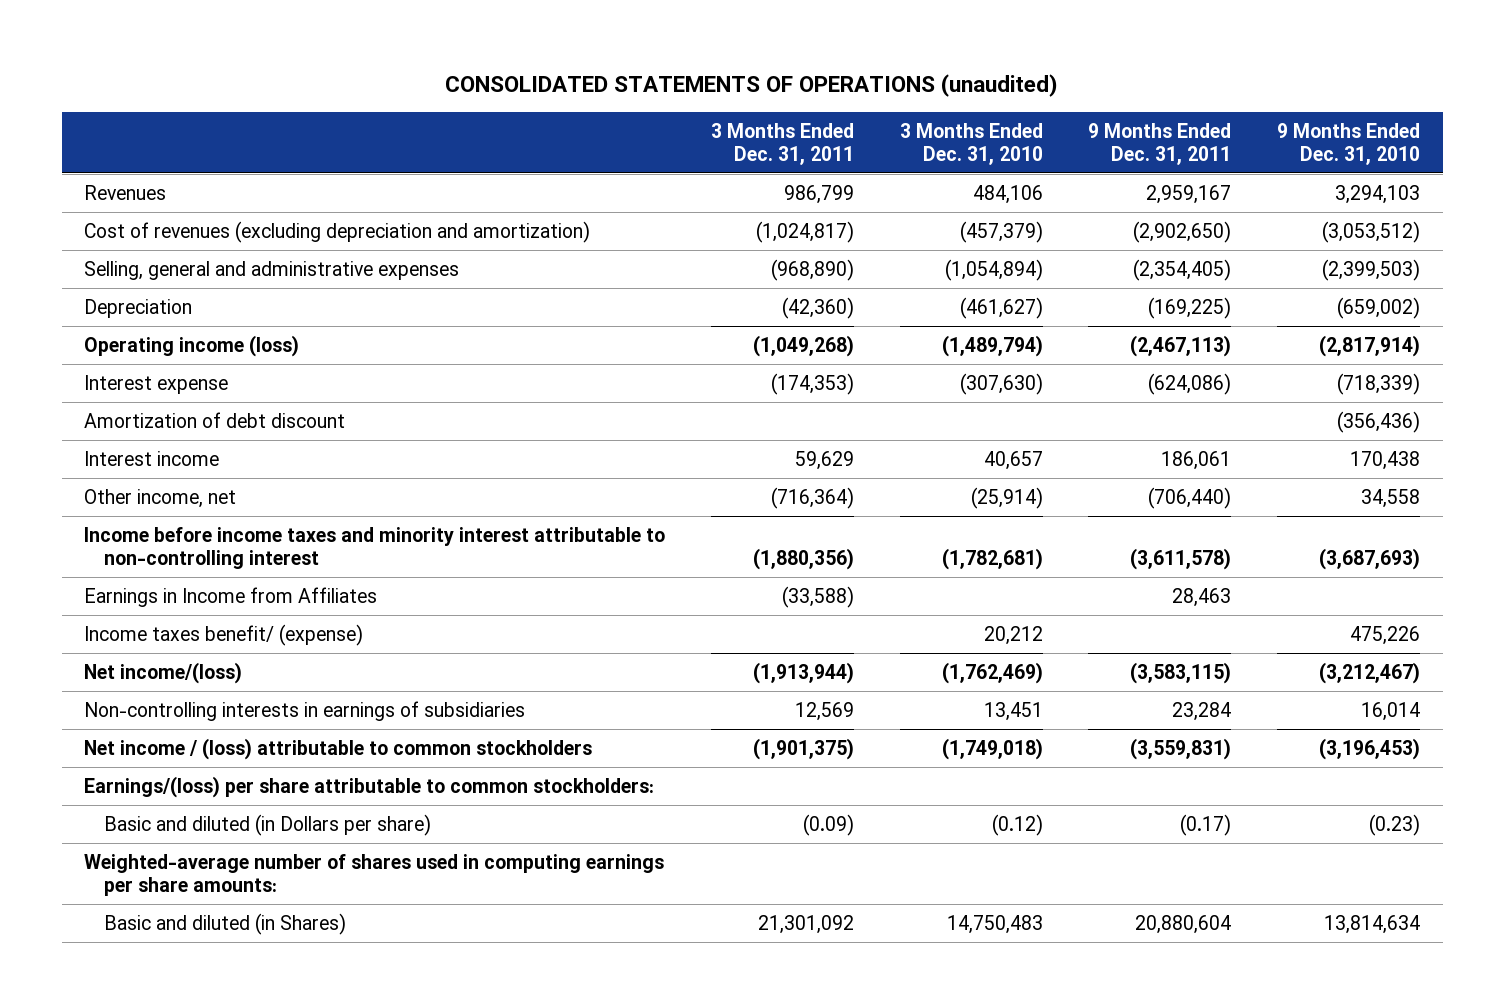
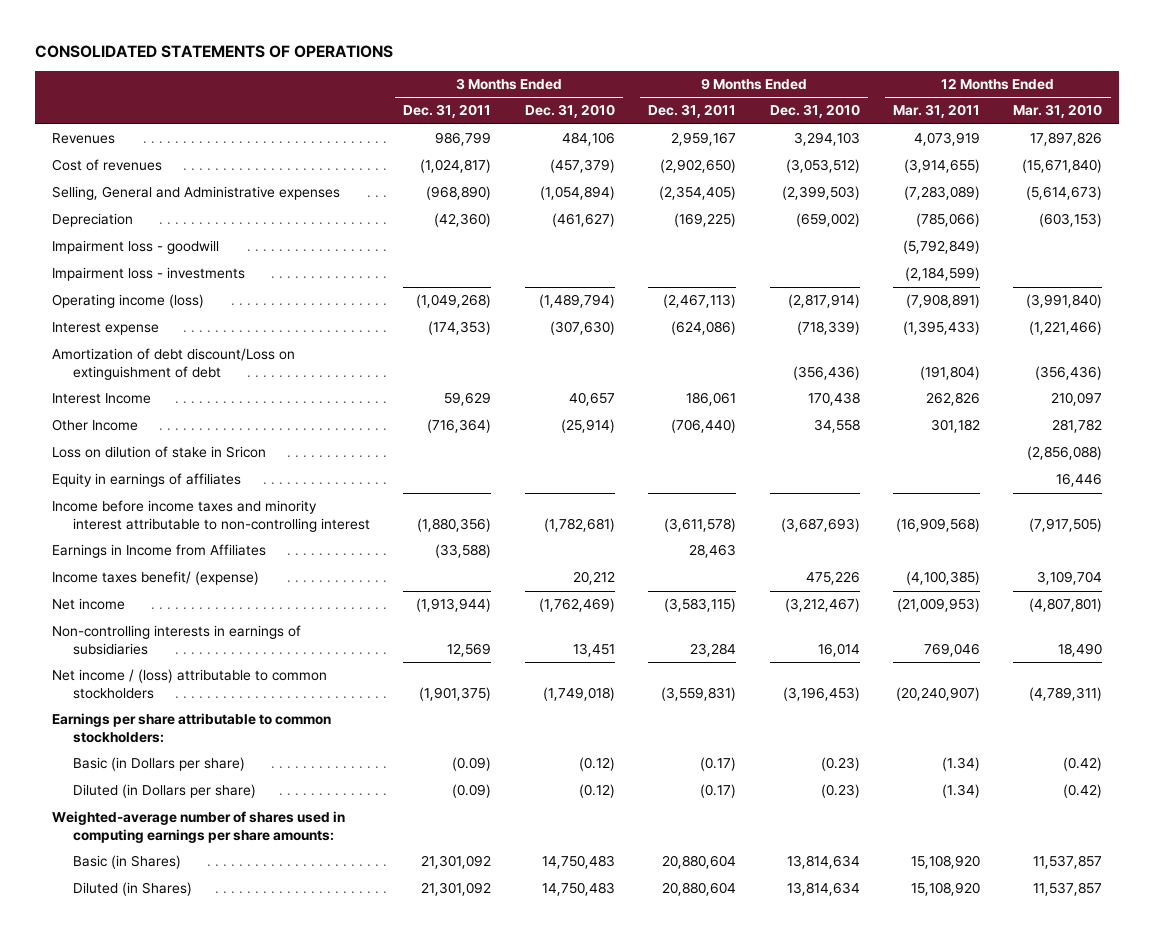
- CONSOLIDATED STATEMENTS OF OPERATIONS (unaudited)
+ CONSOLIDATED STATEMENTS OF OPERATIONS
- | 3 Months Ended Dec. 31, 2011 | 3 Months Ended Dec. 31, 2010 | 9 Months Ended Dec. 31, 2011 | 9 Months Ended Dec. 31, 2010
+ | 3 Months Ended Dec. 31, 2011 | 3 Months Ended Dec. 31, 2010 | 9 Months Ended Dec. 31, 2011 | 9 Months Ended Dec. 31, 2010 | 12 Months Ended Mar. 31, 2011 | 12 Months Ended Mar. 31, 2010
- Cost of revenues (excluding depreciation and amortization) | (1,024,817) | (457,379) | (2,902,650) | (3,053,512)
- Selling, general and administrative expenses | (968,890) | (1,054,894) | (2,354,405) | (2,399,503)
+ Cost of revenues | (1,024,817) | (457,379) | (2,902,650) | (3,053,512) | (3,914,655) | (15,671,840)
+ Selling, General and Administrative expenses | (968,890) | (1,054,894) | (2,354,405) | (2,399,503) | (7,283,089) | (5,614,673)
+ Impairment loss - goodwill | | | | | (5,792,849) |
+ Impairment loss - investments | | | | | (2,184,599) |
- Amortization of debt discount | | | | (356,436)
- Interest income | 59,629 | 40,657 | 186,061 | 170,438
- Other income, net | (716,364) | (25,914) | (706,440) | 34,558
+ Amortization of debt discount/Loss on extinguishment of debt | | | | (356,436) | (191,804) | (356,436)
+ Interest Income | 59,629 | 40,657 | 186,061 | 170,438 | 262,826 | 210,097
+ Other Income | (716,364) | (25,914) | (706,440) | 34,558 | 301,182 | 281,782
+ Loss on dilution of stake in Sricon | | | | | | (2,856,088)
+ Equity in earnings of affiliates | | | | | | 16,446
- Net income/(loss) | (1,913,944) | (1,762,469) | (3,583,115) | (3,212,467)
+ Net income | (1,913,944) | (1,762,469) | (3,583,115) | (3,212,467) | (21,009,953) | (4,807,801)
- Earnings/(loss) per share attributable to common stockholders:
- Basic and diluted (in Dollars per share) | (0.09) | (0.12) | (0.17) | (0.23)
+ Earnings per share attributable to common stockholders:
+ Basic (in Dollars per share) | (0.09) | (0.12) | (0.17) | (0.23) | (1.34) | (0.42)
+ Diluted (in Dollars per share) | (0.09) | (0.12) | (0.17) | (0.23) | (1.34) | (0.42)
- Basic and diluted (in Shares) | 21,301,092 | 14,750,483 | 20,880,604 | 13,814,634
+ Basic (in Shares) | 21,301,092 | 14,750,483 | 20,880,604 | 13,814,634 | 15,108,920 | 11,537,857
+ Diluted (in Shares) | 21,301,092 | 14,750,483 | 20,880,604 | 13,814,634 | 15,108,920 | 11,537,857

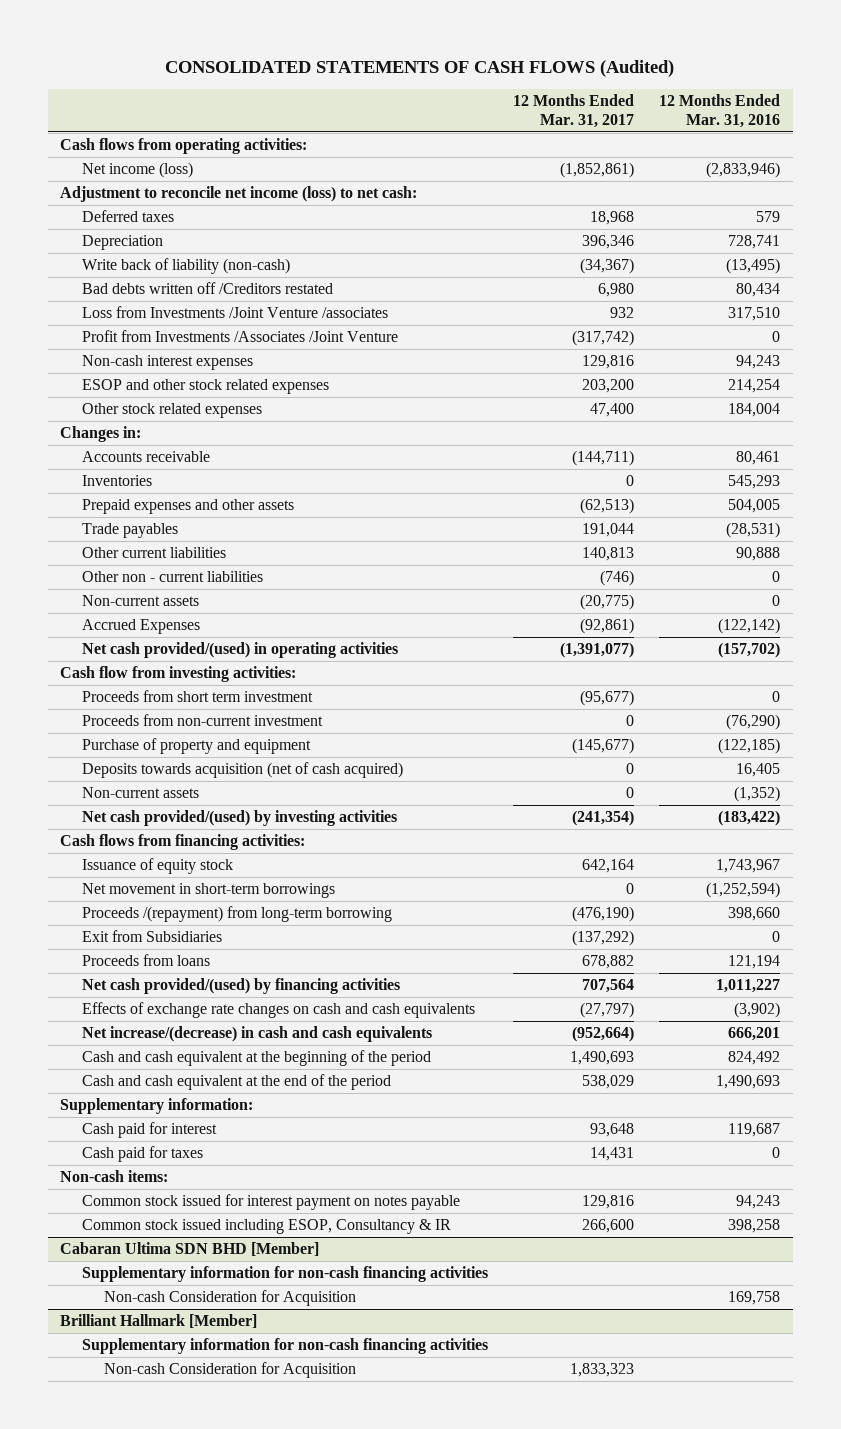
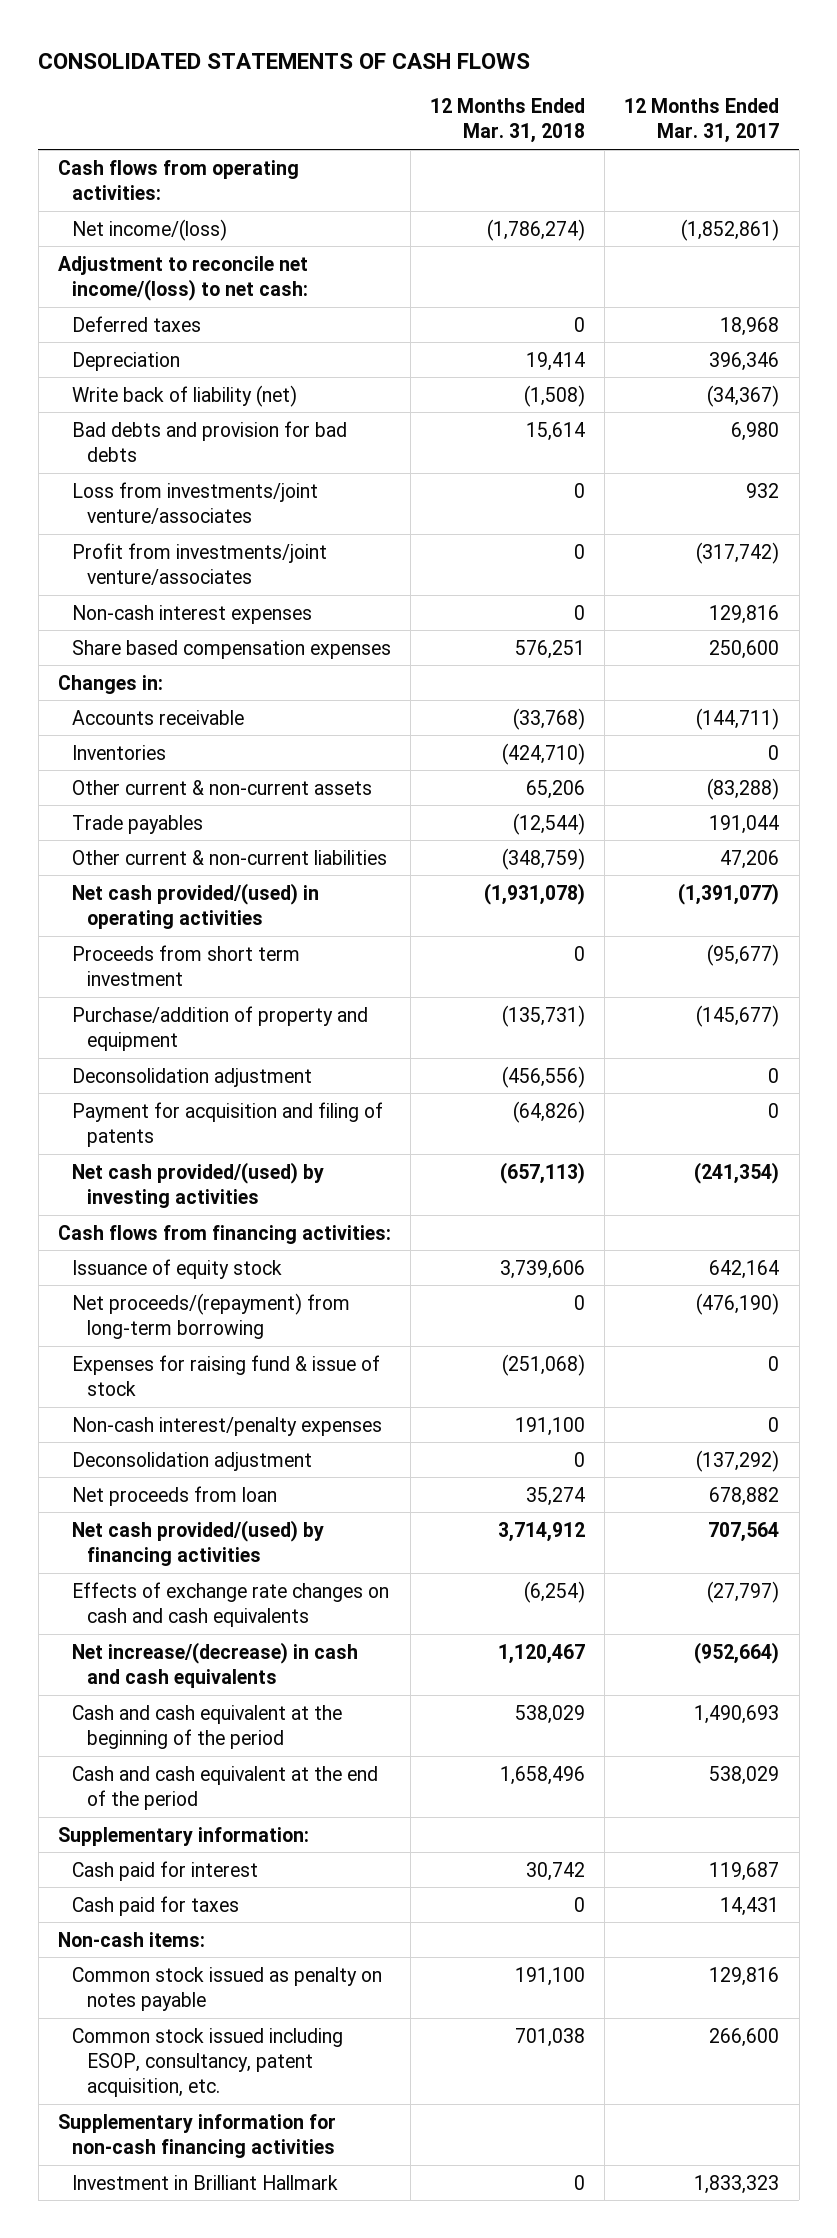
- CONSOLIDATED STATEMENTS OF CASH FLOWS (Audited)
+ CONSOLIDATED STATEMENTS OF CASH FLOWS
- | 12 Months Ended Mar. 31, 2017 | 12 Months Ended Mar. 31, 2016
+ | 12 Months Ended Mar. 31, 2018 | 12 Months Ended Mar. 31, 2017
- Net income (loss) | (1,852,861) | (2,833,946)
- Adjustment to reconcile net income (loss) to net cash:
+ Net income/(loss) | (1,786,274) | (1,852,861)
+ Adjustment to reconcile net income/(loss) to net cash:
- Write back of liability (non-cash) | (34,367) | (13,495)
- Bad debts written off /Creditors restated | 6,980 | 80,434
- Loss from Investments /Joint Venture /associates | 932 | 317,510
- Profit from Investments /Associates /Joint Venture | (317,742) | 0
+ Write back of liability (net) | (1,508) | (34,367)
+ Bad debts and provision for bad debts | 15,614 | 6,980
+ Loss from investments/joint venture/associates | 0 | 932
+ Profit from investments/joint venture/associates | 0 | (317,742)
- ESOP and other stock related expenses | 203,200 | 214,254
- Other stock related expenses | 47,400 | 184,004
+ Share based compensation expenses | 576,251 | 250,600
- Prepaid expenses and other assets | (62,513) | 504,005
+ Other current & non-current assets | 65,206 | (83,288)
- Other current liabilities | 140,813 | 90,888
- Other non - current liabilities | (746) | 0
- Non-current assets | (20,775) | 0
- Accrued Expenses | (92,861) | (122,142)
+ Other current & non-current liabilities | (348,759) | 47,206
- Cash flow from investing activities:
- Proceeds from non-current investment | 0 | (76,290)
- Purchase of property and equipment | (145,677) | (122,185)
- Deposits towards acquisition (net of cash acquired) | 0 | 16,405
- Non-current assets | 0 | (1,352)
+ Purchase/addition of property and equipment | (135,731) | (145,677)
+ Deconsolidation adjustment | (456,556) | 0
+ Payment for acquisition and filing of patents | (64,826) | 0
- Net movement in short-term borrowings | 0 | (1,252,594)
- Proceeds /(repayment) from long-term borrowing | (476,190) | 398,660
- Exit from Subsidiaries | (137,292) | 0
- Proceeds from loans | 678,882 | 121,194
+ Net proceeds/(repayment) from long-term borrowing | 0 | (476,190)
+ Expenses for raising fund & issue of stock | (251,068) | 0
+ Non-cash interest/penalty expenses | 191,100 | 0
+ Deconsolidation adjustment | 0 | (137,292)
+ Net proceeds from loan | 35,274 | 678,882
- Cash paid for interest | 93,648 | 119,687
+ Cash paid for interest | 30,742 | 119,687
- Common stock issued for interest payment on notes payable | 129,816 | 94,243
- Common stock issued including ESOP, Consultancy & IR | 266,600 | 398,258
- Cabaran Ultima SDN BHD [Member]
- Supplementary information for non-cash financing activities
- Non-cash Consideration for Acquisition | | 169,758
- Brilliant Hallmark [Member]
+ Common stock issued as penalty on notes payable | 191,100 | 129,816
+ Common stock issued including ESOP, consultancy, patent acquisition, etc. | 701,038 | 266,600
- Non-cash Consideration for Acquisition | 1,833,323 |
+ Investment in Brilliant Hallmark | 0 | 1,833,323

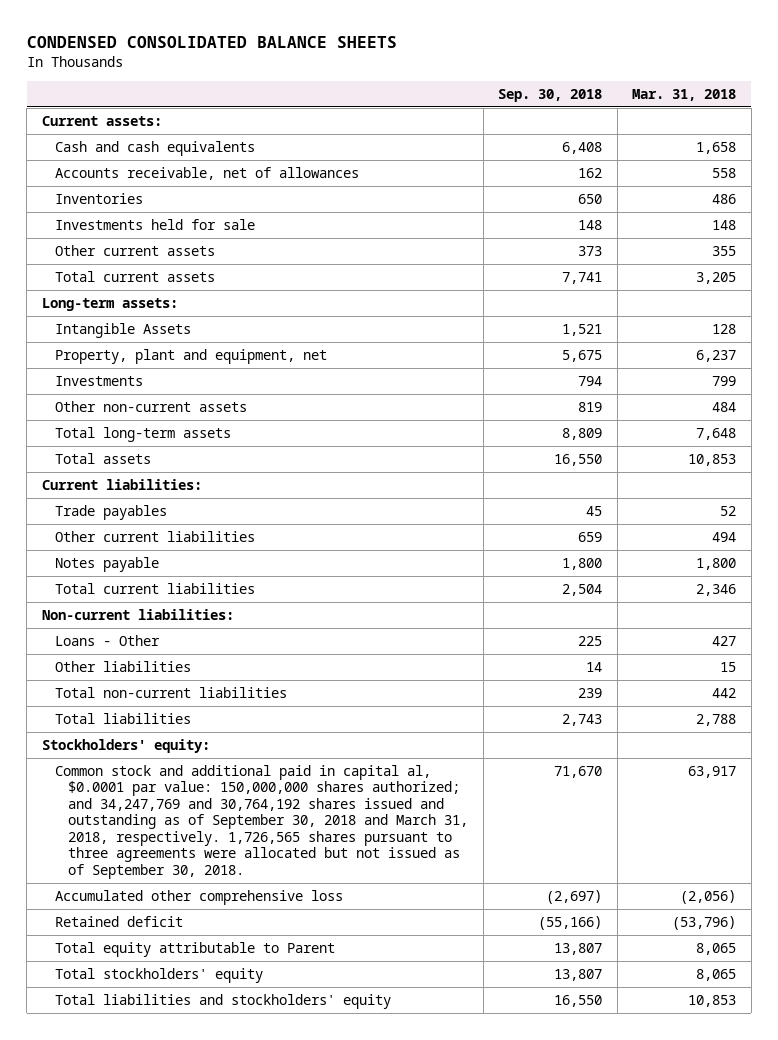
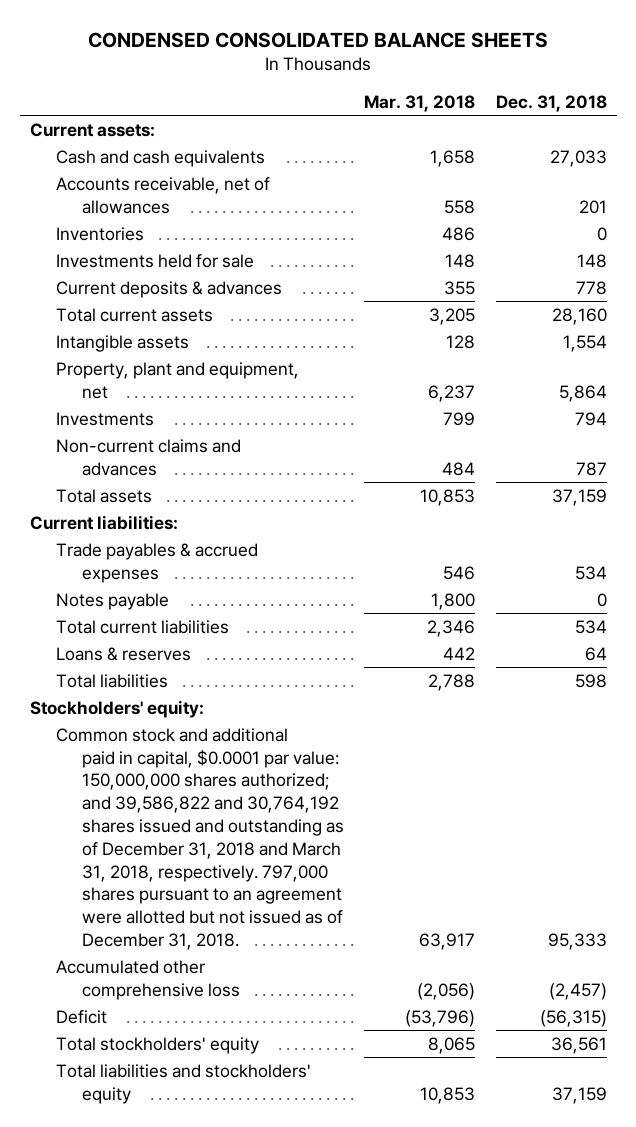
- | Sep. 30, 2018 | Mar. 31, 2018
+ | Mar. 31, 2018 | Dec. 31, 2018
- Other current assets | 373 | 355
+ Current deposits & advances | 355 | 778
- Long-term assets:
- Intangible Assets | 1,521 | 128
+ Intangible assets | 128 | 1,554
- Other non-current assets | 819 | 484
- Total long-term assets | 8,809 | 7,648
+ Non-current claims and advances | 484 | 787
- Trade payables | 45 | 52
- Other current liabilities | 659 | 494
+ Trade payables & accrued expenses | 546 | 534
- Non-current liabilities:
- Loans - Other | 225 | 427
- Other liabilities | 14 | 15
- Total non-current liabilities | 239 | 442
+ Loans & reserves | 442 | 64
- Common stock and additional paid in capital al, $0.0001 par value: 150,000,000 shares authorized; and 34,247,769 and 30,764,192 shares issued and outstanding as of September 30, 2018 and March 31, 2018, respectively. 1,726,565 shares pursuant to three agreements were allocated but not issued as of September 30, 2018. | 71,670 | 63,917
+ Common stock and additional paid in capital, $0.0001 par value: 150,000,000 shares authorized; and 39,586,822 and 30,764,192 shares issued and outstanding as of December 31, 2018 and March 31, 2018, respectively. 797,000 shares pursuant to an agreement were allotted but not issued as of December 31, 2018. | 63,917 | 95,333
- Retained deficit | (55,166) | (53,796)
- Total equity attributable to Parent | 13,807 | 8,065
+ Deficit | (53,796) | (56,315)

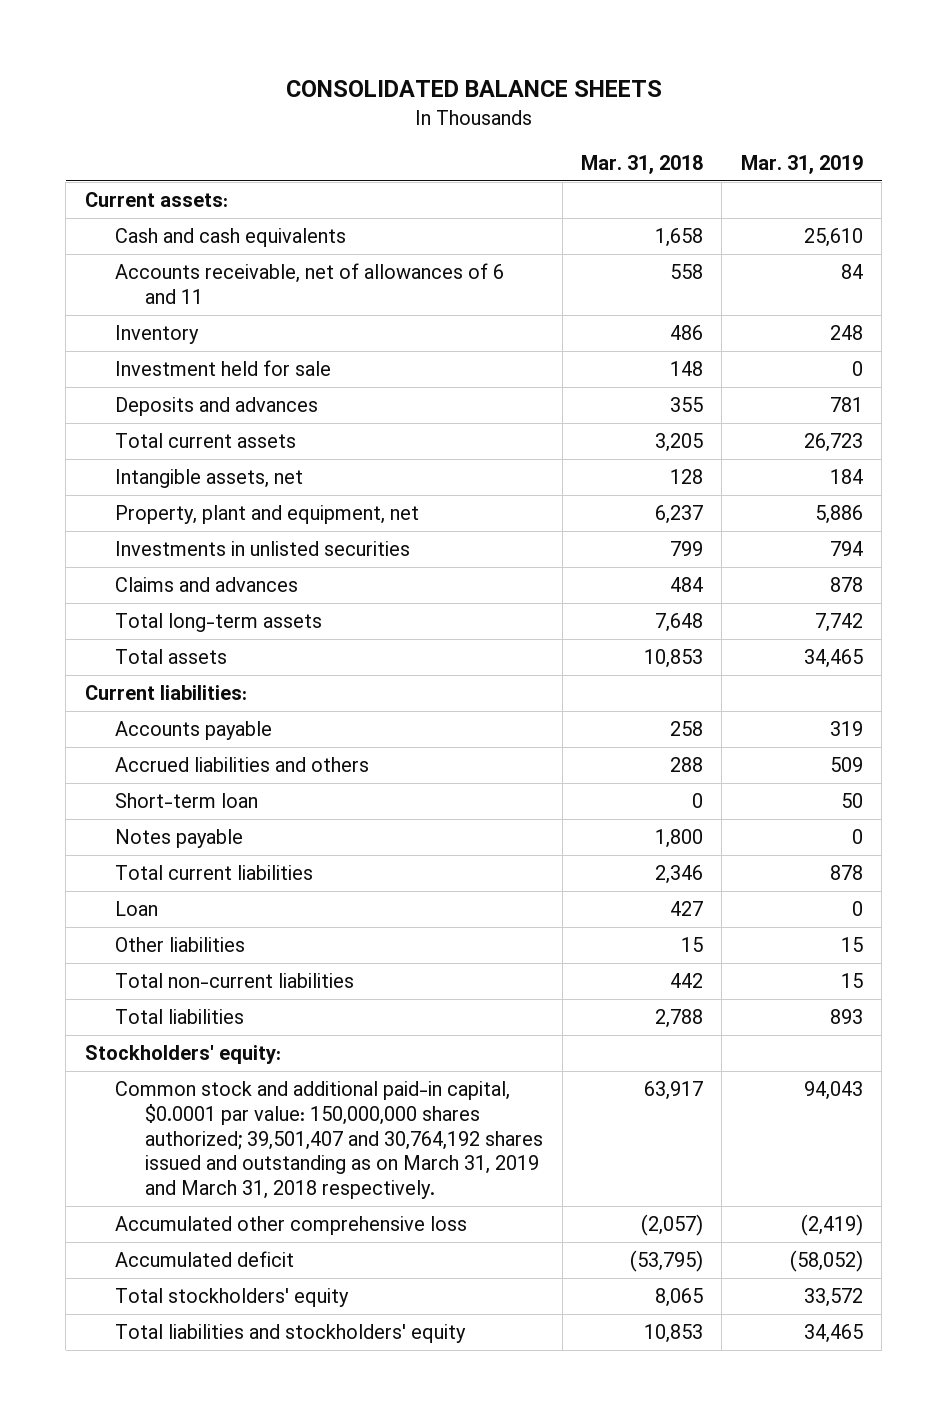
- CONDENSED CONSOLIDATED BALANCE SHEETS
+ CONSOLIDATED BALANCE SHEETS
- | Mar. 31, 2018 | Dec. 31, 2018
+ | Mar. 31, 2018 | Mar. 31, 2019
- Accounts receivable, net of allowances | 558 | 201
- Inventories | 486 | 0
- Investments held for sale | 148 | 148
- Current deposits & advances | 355 | 778
+ Accounts receivable, net of allowances of 6 and 11 | 558 | 84
+ Inventory | 486 | 248
+ Investment held for sale | 148 | 0
+ Deposits and advances | 355 | 781
- Intangible assets | 128 | 1,554
+ Intangible assets, net | 128 | 184
- Investments | 799 | 794
- Non-current claims and advances | 484 | 787
+ Investments in unlisted securities | 799 | 794
+ Claims and advances | 484 | 878
+ Total long-term assets | 7,648 | 7,742
- Trade payables & accrued expenses | 546 | 534
+ Accounts payable | 258 | 319
+ Accrued liabilities and others | 288 | 509
+ Short-term loan | 0 | 50
- Loans & reserves | 442 | 64
+ Loan | 427 | 0
+ Other liabilities | 15 | 15
+ Total non-current liabilities | 442 | 15
- Common stock and additional paid in capital, $0.0001 par value: 150,000,000 shares authorized; and 39,586,822 and 30,764,192 shares issued and outstanding as of December 31, 2018 and March 31, 2018, respectively. 797,000 shares pursuant to an agreement were allotted but not issued as of December 31, 2018. | 63,917 | 95,333
- Accumulated other comprehensive loss | (2,056) | (2,457)
- Deficit | (53,796) | (56,315)
+ Common stock and additional paid-in capital, $0.0001 par value: 150,000,000 shares authorized; 39,501,407 and 30,764,192 shares issued and outstanding as on March 31, 2019 and March 31, 2018 respectively. | 63,917 | 94,043
+ Accumulated other comprehensive loss | (2,057) | (2,419)
+ Accumulated deficit | (53,795) | (58,052)

